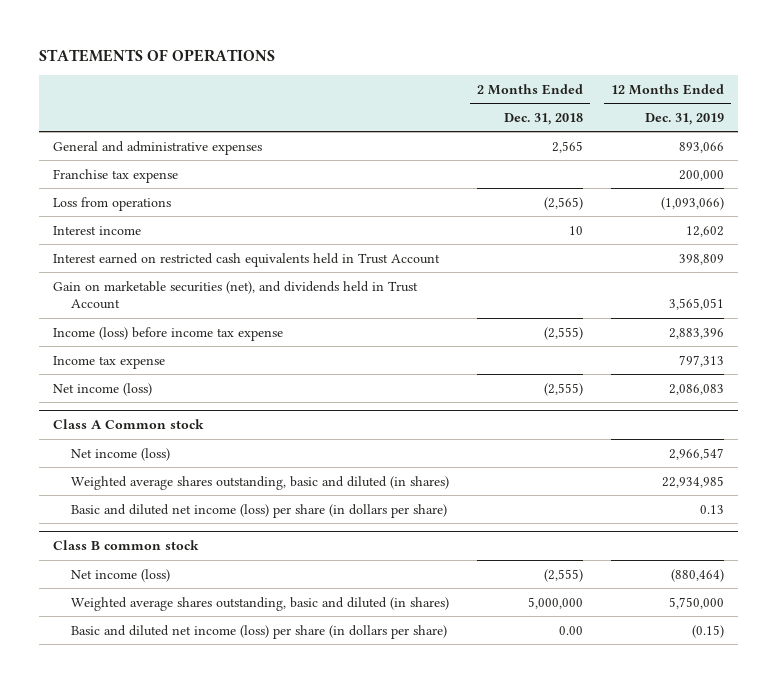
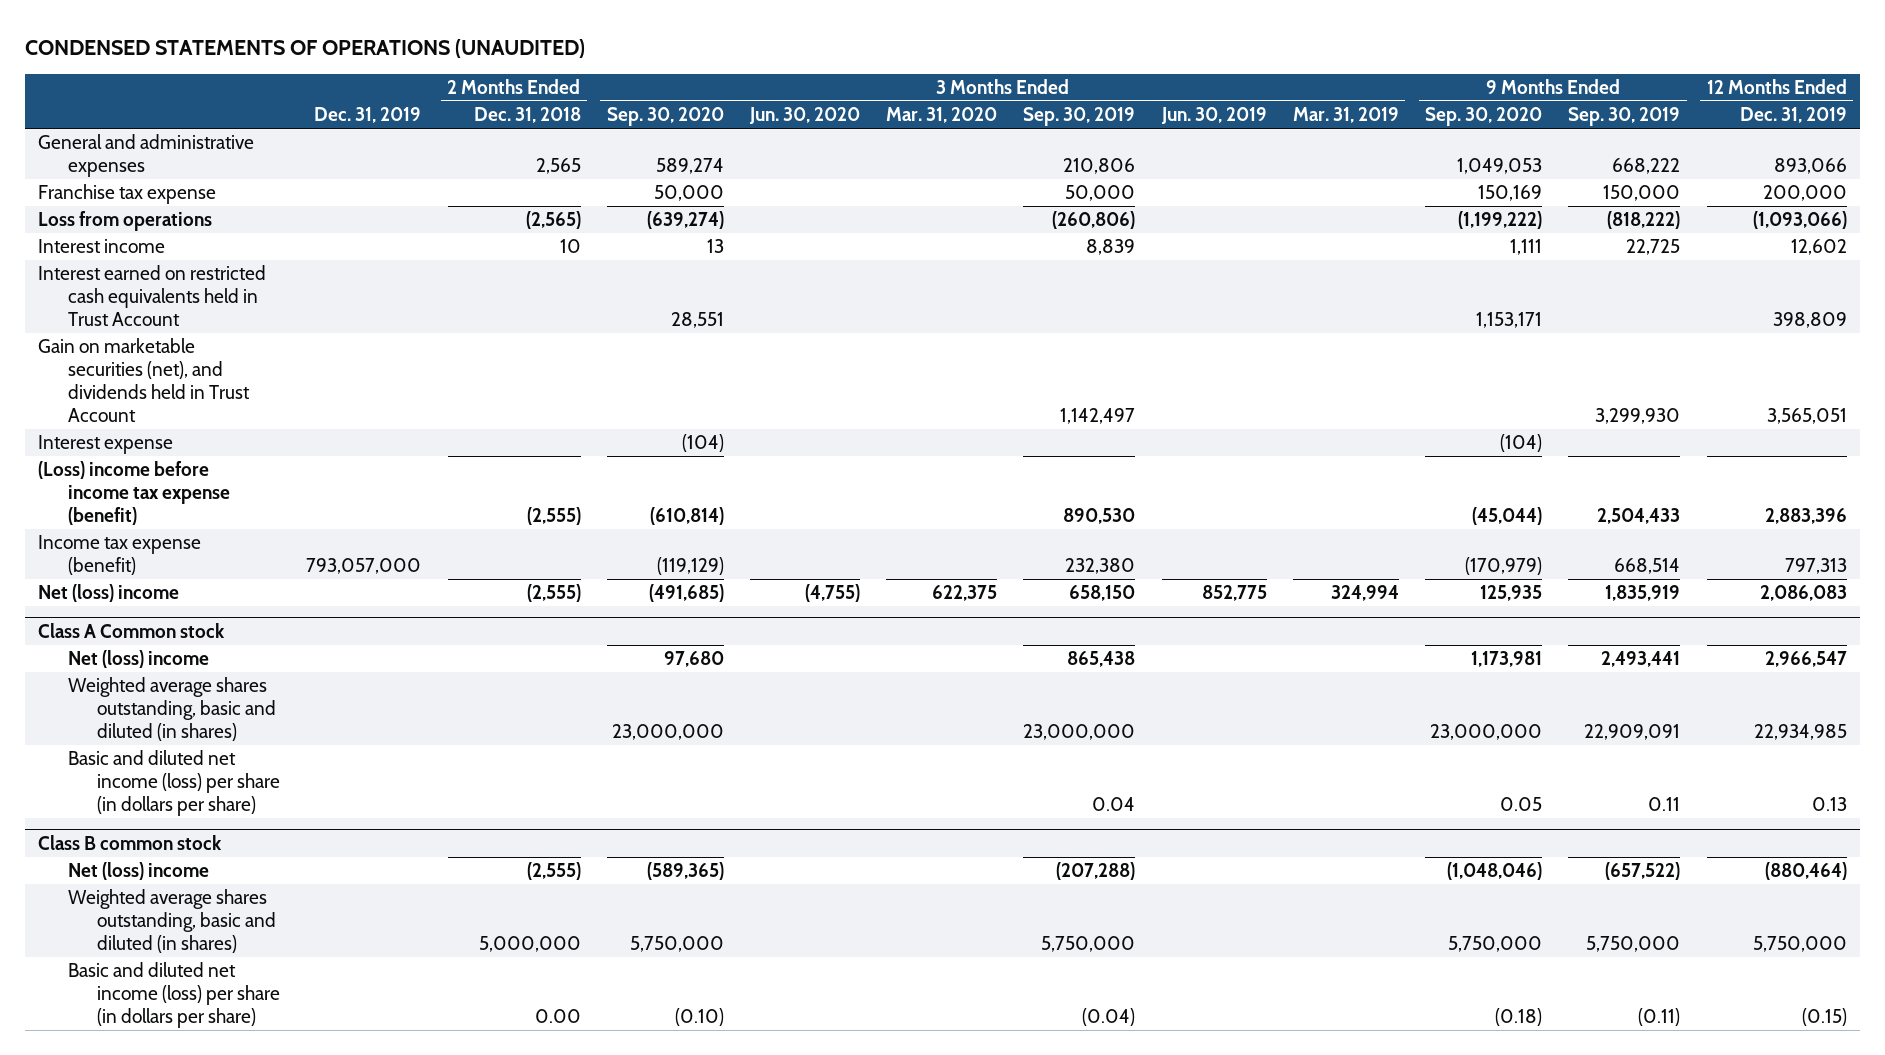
- STATEMENTS OF OPERATIONS
+ CONDENSED STATEMENTS OF OPERATIONS (UNAUDITED)
- | 2 Months Ended Dec. 31, 2018 | 12 Months Ended Dec. 31, 2019
+ | Dec. 31, 2019 | 2 Months Ended Dec. 31, 2018 | 3 Months Ended Sep. 30, 2020 | 3 Months Ended Jun. 30, 2020 | 3 Months Ended Mar. 31, 2020 | 3 Months Ended Sep. 30, 2019 | 3 Months Ended Jun. 30, 2019 | 3 Months Ended Mar. 31, 2019 | 9 Months Ended Sep. 30, 2020 | 9 Months Ended Sep. 30, 2019 | 12 Months Ended Dec. 31, 2019
- Income (loss) before income tax expense | (2,555) | 2,883,396
- Income tax expense | | 797,313
- Net income (loss) | (2,555) | 2,086,083
+ Interest expense | | | (104) | | | | | | (104) | |
+ (Loss) income before income tax expense (benefit) | | (2,555) | (610,814) | | | 890,530 | | | (45,044) | 2,504,433 | 2,883,396
+ Income tax expense (benefit) | 793,057,000 | | (119,129) | | | 232,380 | | | (170,979) | 668,514 | 797,313
+ Net (loss) income | | (2,555) | (491,685) | (4,755) | 622,375 | 658,150 | 852,775 | 324,994 | 125,935 | 1,835,919 | 2,086,083
@ Class A Common stock
- Net income (loss) | | 2,966,547
+ Net (loss) income | | | 97,680 | | | 865,438 | | | 1,173,981 | 2,493,441 | 2,966,547
@ Class B common stock
- Net income (loss) | (2,555) | (880,464)
+ Net (loss) income | | (2,555) | (589,365) | | | (207,288) | | | (1,048,046) | (657,522) | (880,464)

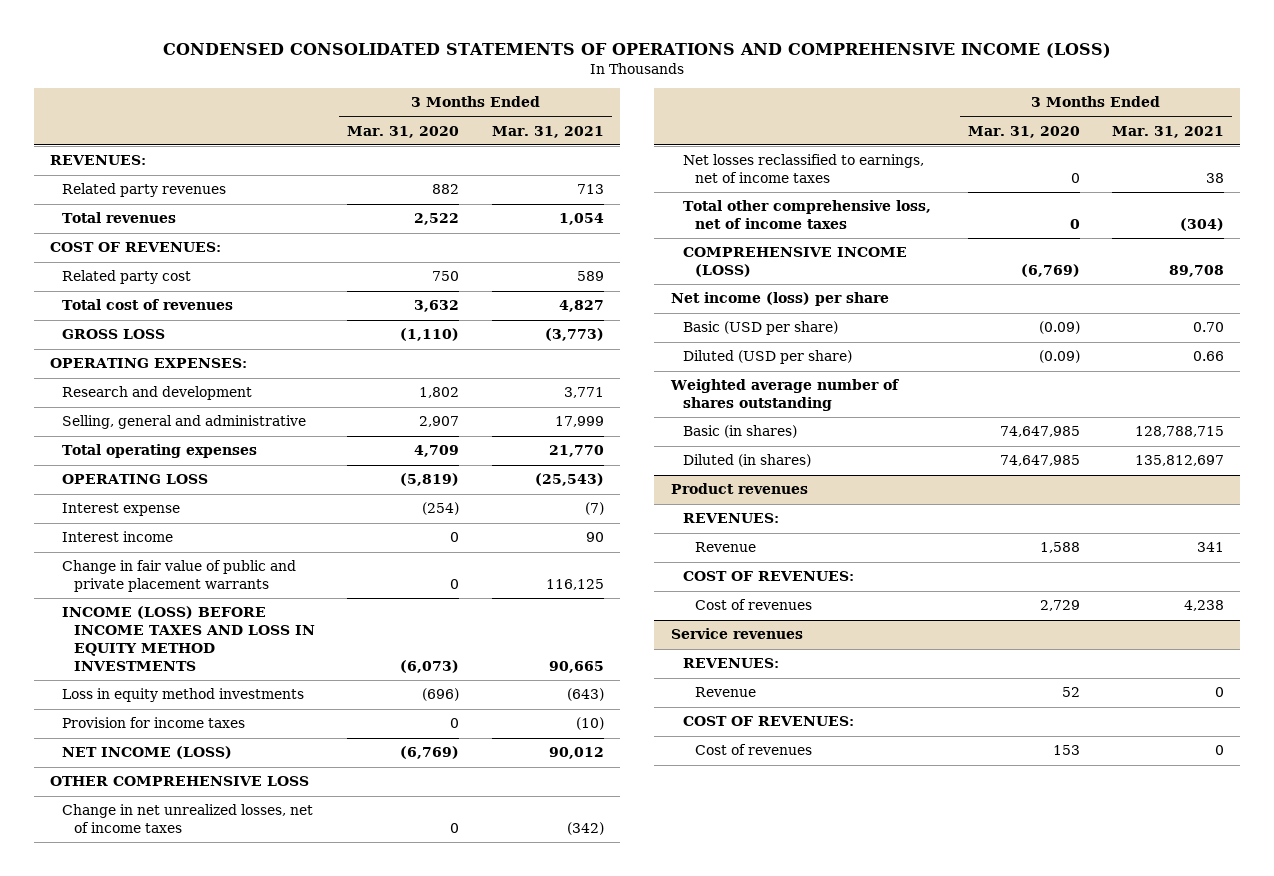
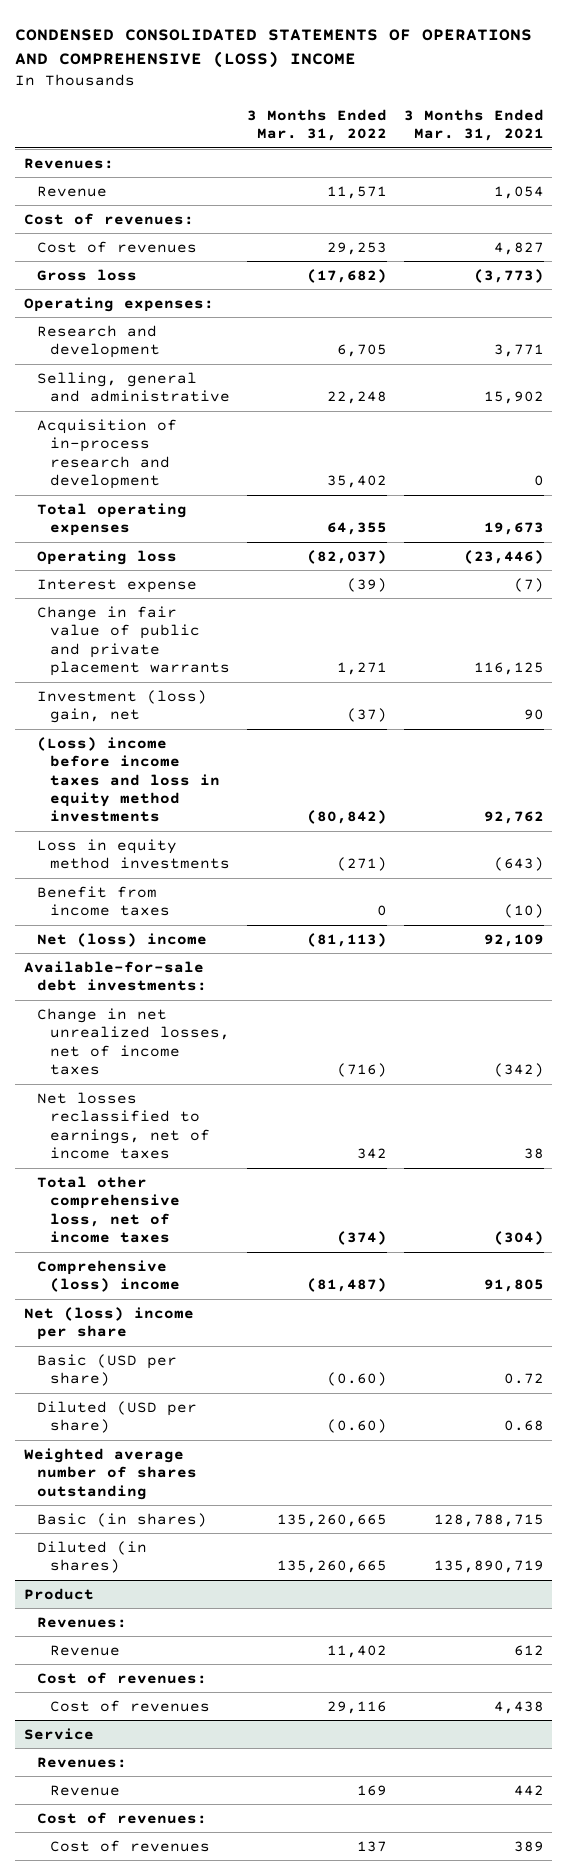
- CONDENSED CONSOLIDATED STATEMENTS OF OPERATIONS AND COMPREHENSIVE INCOME (LOSS)
+ CONDENSED CONSOLIDATED STATEMENTS OF OPERATIONS AND COMPREHENSIVE (LOSS) INCOME
- | 3 Months Ended Mar. 31, 2020 | 3 Months Ended Mar. 31, 2021
+ | 3 Months Ended Mar. 31, 2022 | 3 Months Ended Mar. 31, 2021
- REVENUES:
- Related party revenues | 882 | 713
- Total revenues | 2,522 | 1,054
- COST OF REVENUES:
- Related party cost | 750 | 589
- Total cost of revenues | 3,632 | 4,827
- GROSS LOSS | (1,110) | (3,773)
- OPERATING EXPENSES:
+ Revenues:
+ Revenue | 11,571 | 1,054
+ Cost of revenues:
+ Cost of revenues | 29,253 | 4,827
+ Gross loss | (17,682) | (3,773)
+ Operating expenses:
- Selling, general and administrative | 2,907 | 17,999
- Total operating expenses | 4,709 | 21,770
- OPERATING LOSS | (5,819) | (25,543)
+ Selling, general and administrative | 22,248 | 15,902
+ Acquisition of in-process research and development | 35,402 | 0
+ Total operating expenses | 64,355 | 19,673
+ Operating loss | (82,037) | (23,446)
- Interest income | 0 | 90
- INCOME (LOSS) BEFORE INCOME TAXES AND LOSS IN EQUITY METHOD INVESTMENTS | (6,073) | 90,665
+ Investment (loss) gain, net | (37) | 90
+ (Loss) income before income taxes and loss in equity method investments | (80,842) | 92,762
- Provision for income taxes | 0 | (10)
- NET INCOME (LOSS) | (6,769) | 90,012
- OTHER COMPREHENSIVE LOSS
+ Benefit from income taxes | 0 | (10)
+ Net (loss) income | (81,113) | 92,109
+ Available-for-sale debt investments:
- COMPREHENSIVE INCOME (LOSS) | (6,769) | 89,708
- Net income (loss) per share
- Basic (USD per share) | (0.09) | 0.70
- Diluted (USD per share) | (0.09) | 0.66
+ Comprehensive (loss) income | (81,487) | 91,805
+ Net (loss) income per share
+ Basic (USD per share) | (0.60) | 0.72
+ Diluted (USD per share) | (0.60) | 0.68
- Diluted (in shares) | 74,647,985 | 135,812,697
- Product revenues
- REVENUES:
- Revenue | 1,588 | 341
- COST OF REVENUES:
- Cost of revenues | 2,729 | 4,238
- Service revenues
- REVENUES:
- Revenue | 52 | 0
- COST OF REVENUES:
- Cost of revenues | 153 | 0
+ Diluted (in shares) | 135,260,665 | 135,890,719
+ Product
+ Revenues:
+ Revenue | 11,402 | 612
+ Cost of revenues:
+ Cost of revenues | 29,116 | 4,438
+ Service
+ Revenues:
+ Revenue | 169 | 442
+ Cost of revenues:
+ Cost of revenues | 137 | 389

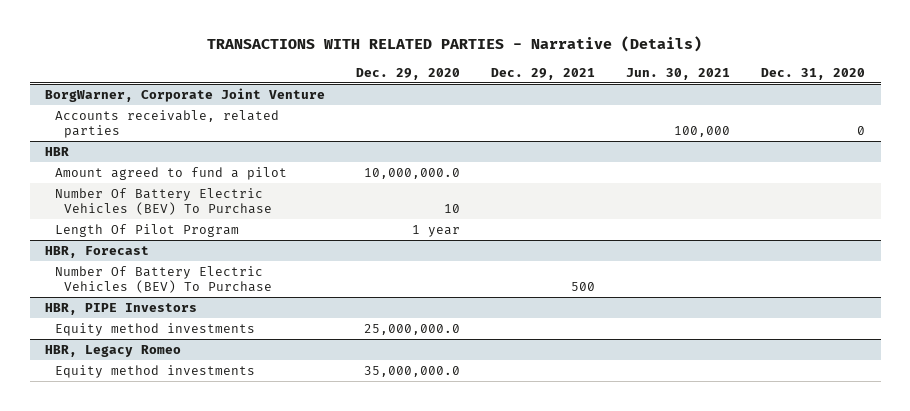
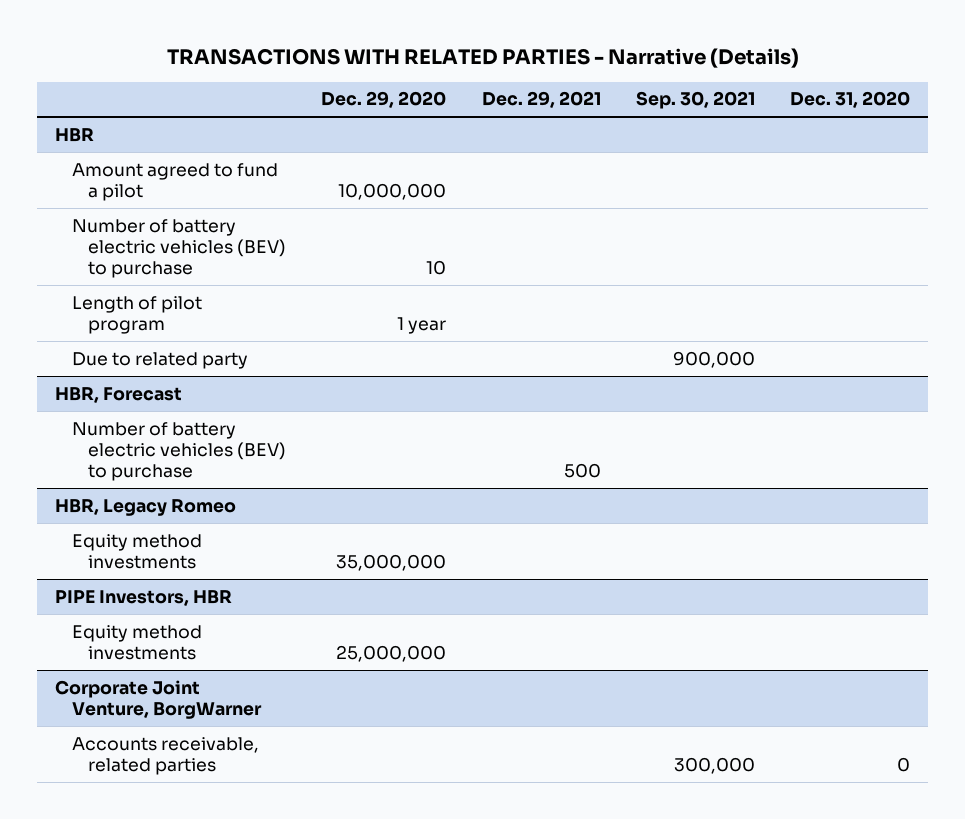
- | Dec. 29, 2020 | Dec. 29, 2021 | Jun. 30, 2021 | Dec. 31, 2020
+ | Dec. 29, 2020 | Dec. 29, 2021 | Sep. 30, 2021 | Dec. 31, 2020
- BorgWarner, Corporate Joint Venture
- Accounts receivable, related parties | | | 100,000 | 0
@ HBR
- Amount agreed to fund a pilot | 10,000,000.0 | | |
- Number Of Battery Electric Vehicles (BEV) To Purchase | 10 | | |
- Length Of Pilot Program | 1 year | | |
+ Amount agreed to fund a pilot | 10,000,000 | | |
+ Number of battery electric vehicles (BEV) to purchase | 10 | | |
+ Length of pilot program | 1 year | | |
+ Due to related party | | | 900,000 |
@ HBR, Forecast
- Number Of Battery Electric Vehicles (BEV) To Purchase | | 500 | |
- HBR, PIPE Investors
- Equity method investments | 25,000,000.0 | | |
@ HBR, Forecast
+ Number of battery electric vehicles (BEV) to purchase | | 500 | |
@ HBR, Legacy Romeo
- Equity method investments | 35,000,000.0 | | |
+ Equity method investments | 35,000,000 | | |
+ PIPE Investors, HBR
+ Equity method investments | 25,000,000 | | |
+ Corporate Joint Venture, BorgWarner
+ Accounts receivable, related parties | | | 300,000 | 0

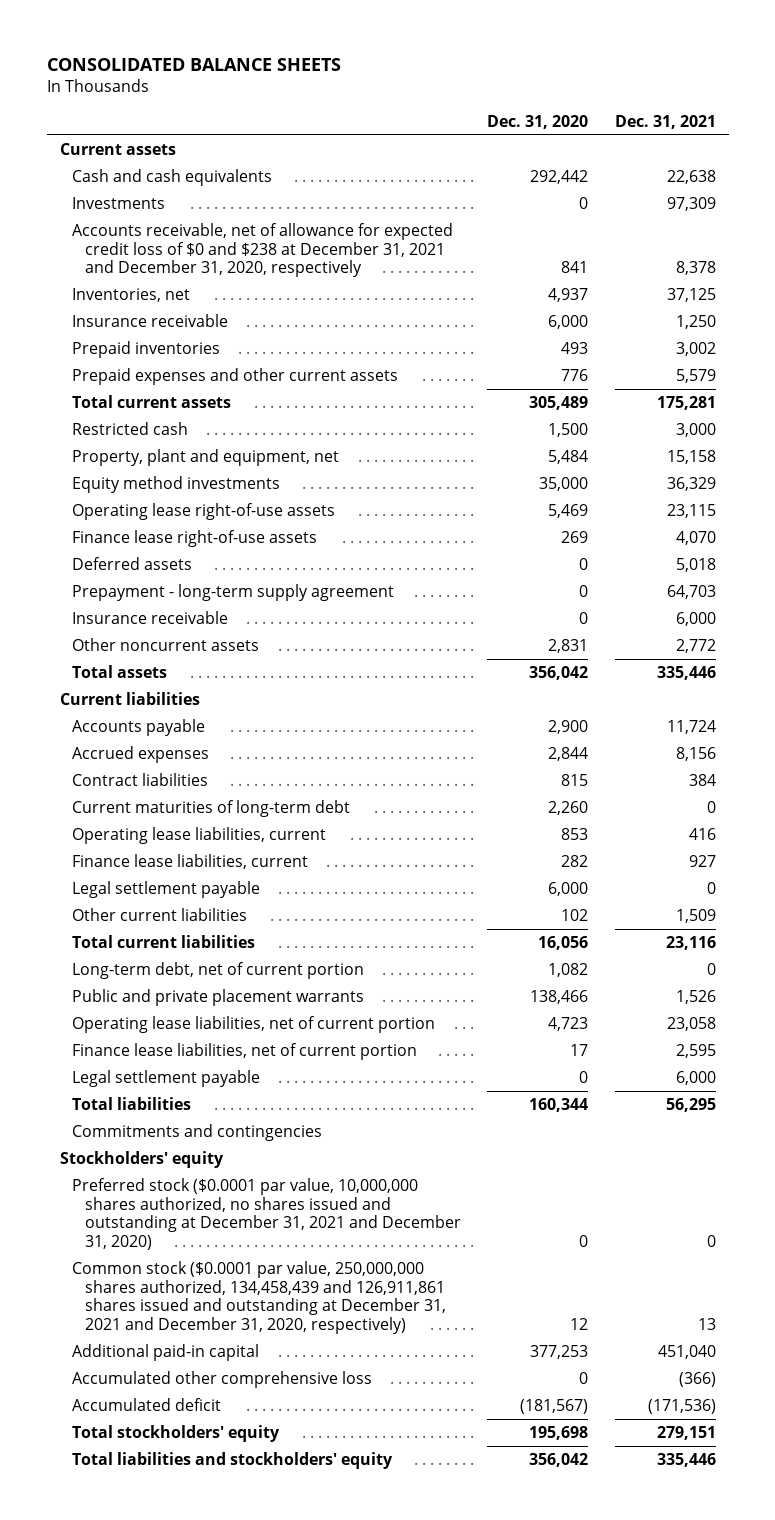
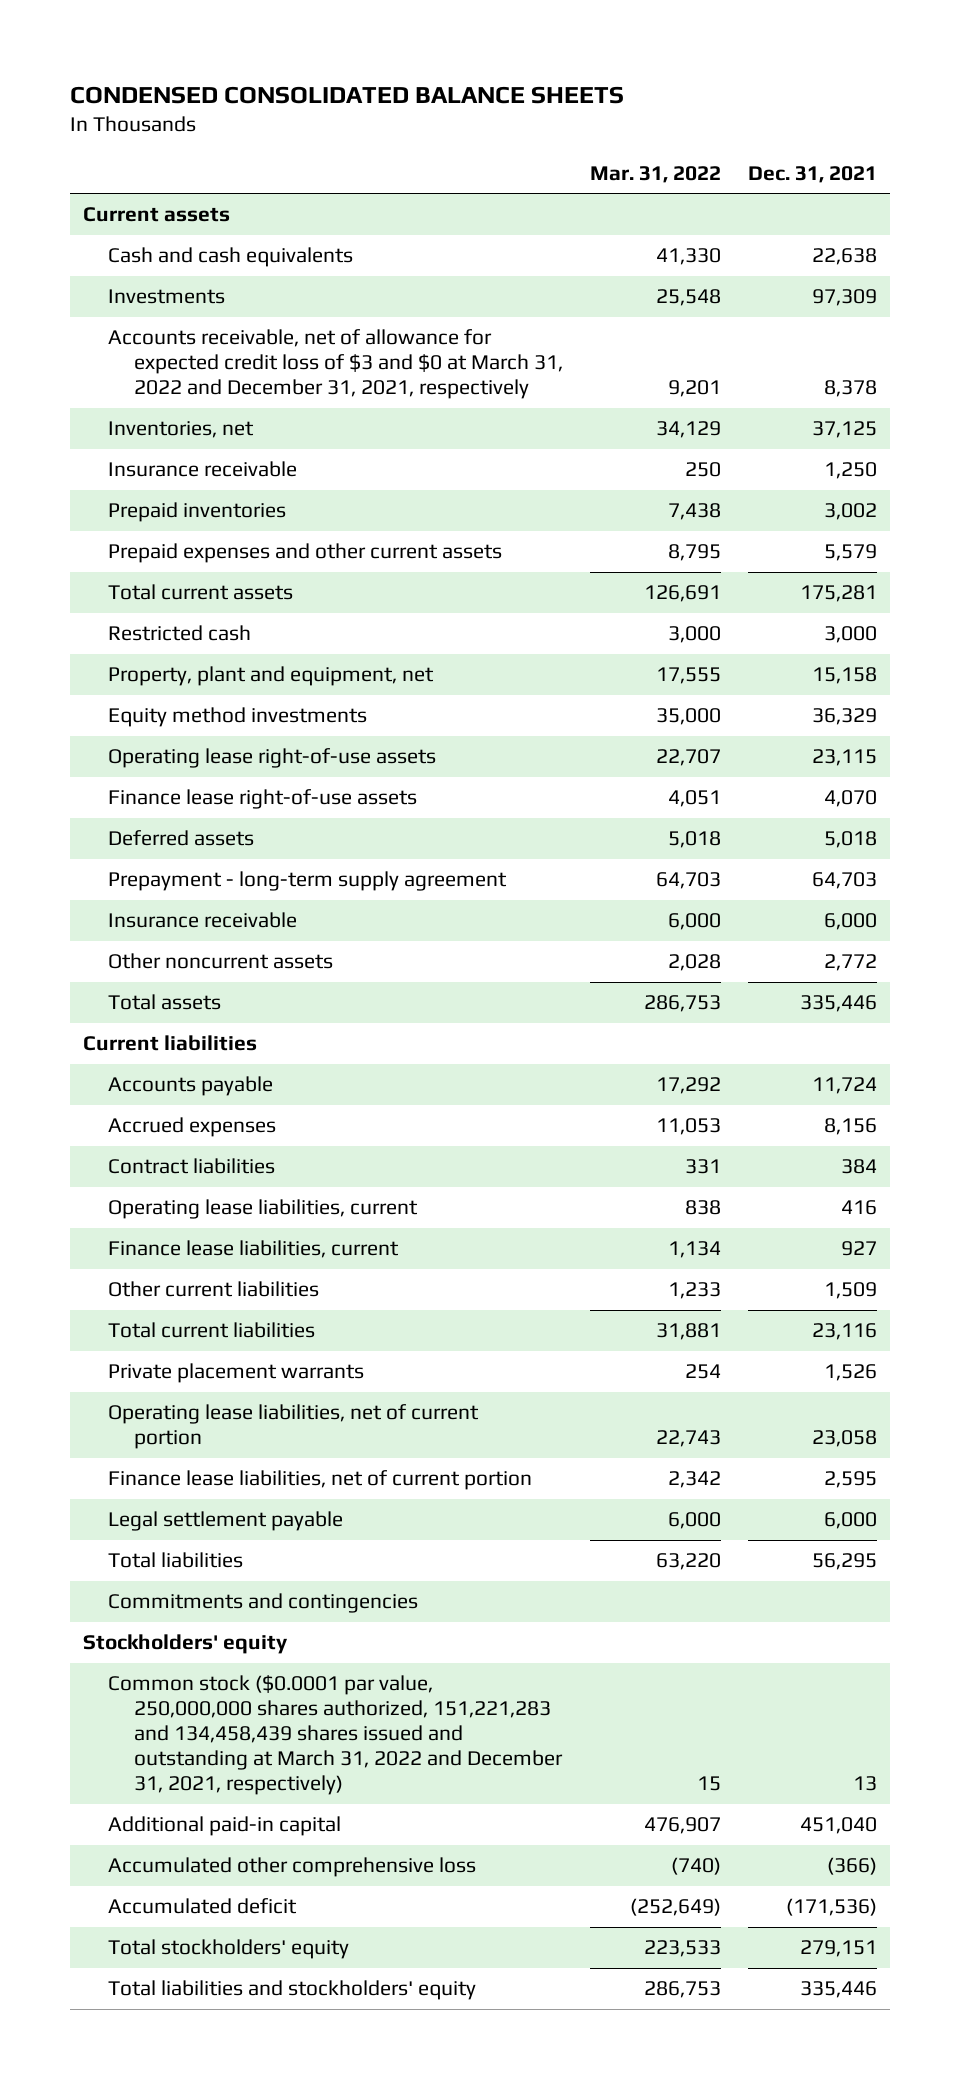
- CONSOLIDATED BALANCE SHEETS
+ CONDENSED CONSOLIDATED BALANCE SHEETS
- | Dec. 31, 2020 | Dec. 31, 2021
+ | Mar. 31, 2022 | Dec. 31, 2021
- Accounts receivable, net of allowance for expected credit loss of $0 and $238 at December 31, 2021 and December 31, 2020, respectively | 841 | 8,378
+ Accounts receivable, net of allowance for expected credit loss of $3 and $0 at March 31, 2022 and December 31, 2021, respectively | 9,201 | 8,378
- Current maturities of long-term debt | 2,260 | 0
- Legal settlement payable | 6,000 | 0
- Long-term debt, net of current portion | 1,082 | 0
- Public and private placement warrants | 138,466 | 1,526
+ Private placement warrants | 254 | 1,526
- Preferred stock ($0.0001 par value, 10,000,000 shares authorized, no shares issued and outstanding at December 31, 2021 and December 31, 2020) | 0 | 0
- Common stock ($0.0001 par value, 250,000,000 shares authorized, 134,458,439 and 126,911,861 shares issued and outstanding at December 31, 2021 and December 31, 2020, respectively) | 12 | 13
+ Common stock ($0.0001 par value, 250,000,000 shares authorized, 151,221,283 and 134,458,439 shares issued and outstanding at March 31, 2022 and December 31, 2021, respectively) | 15 | 13

